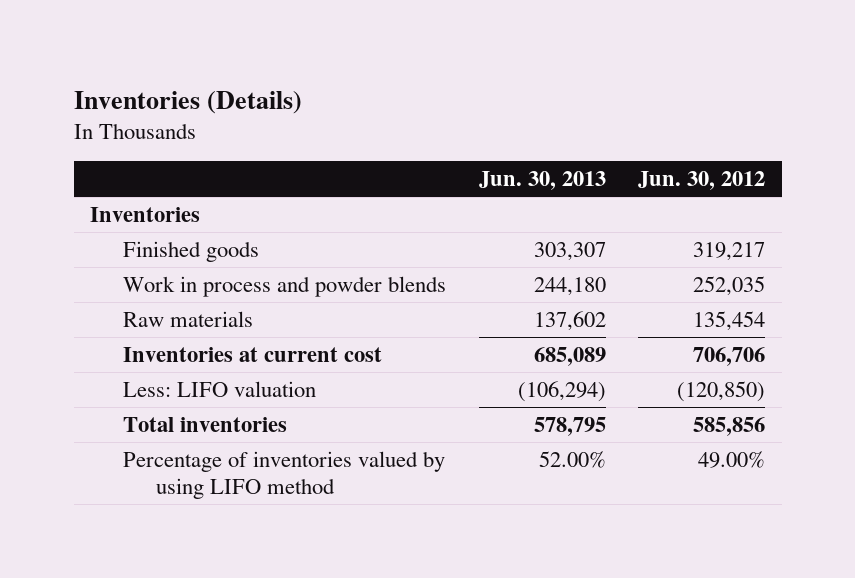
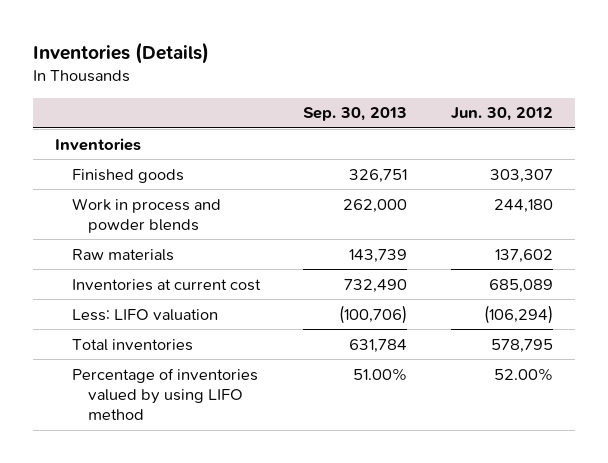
- | Jun. 30, 2013 | Jun. 30, 2012
+ | Sep. 30, 2013 | Jun. 30, 2012
- Finished goods | 303,307 | 319,217
- Work in process and powder blends | 244,180 | 252,035
- Raw materials | 137,602 | 135,454
- Inventories at current cost | 685,089 | 706,706
- Less: LIFO valuation | (106,294) | (120,850)
- Total inventories | 578,795 | 585,856
- Percentage of inventories valued by using LIFO method | 52.00% | 49.00%
+ Finished goods | 326,751 | 303,307
+ Work in process and powder blends | 262,000 | 244,180
+ Raw materials | 143,739 | 137,602
+ Inventories at current cost | 732,490 | 685,089
+ Less: LIFO valuation | (100,706) | (106,294)
+ Total inventories | 631,784 | 578,795
+ Percentage of inventories valued by using LIFO method | 51.00% | 52.00%

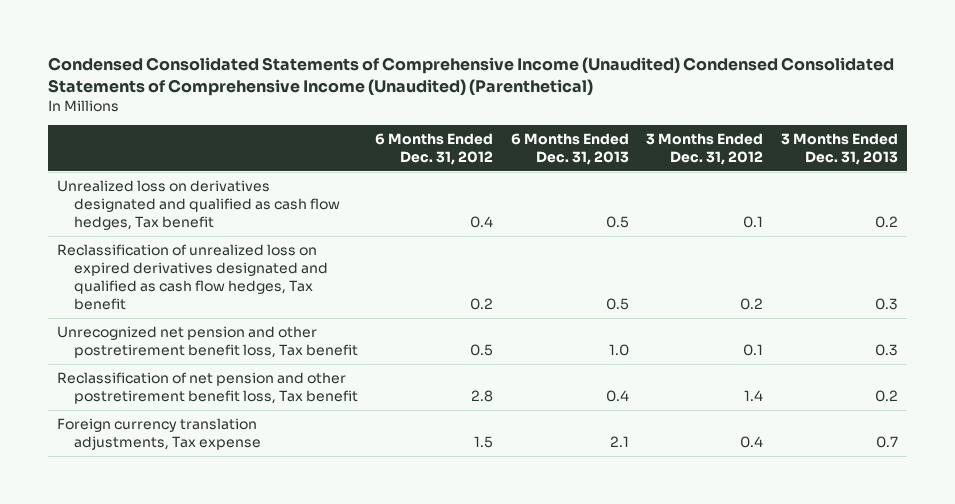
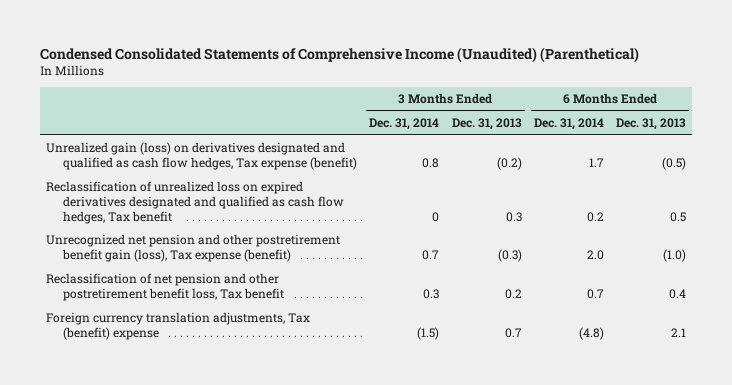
- Condensed Consolidated Statements of Comprehensive Income (Unaudited) Condensed Consolidated Statements of Comprehensive Income (Unaudited) (Parenthetical)
+ Condensed Consolidated Statements of Comprehensive Income (Unaudited) (Parenthetical)
- | 6 Months Ended Dec. 31, 2012 | 6 Months Ended Dec. 31, 2013 | 3 Months Ended Dec. 31, 2012 | 3 Months Ended Dec. 31, 2013
+ | 3 Months Ended Dec. 31, 2014 | 3 Months Ended Dec. 31, 2013 | 6 Months Ended Dec. 31, 2014 | 6 Months Ended Dec. 31, 2013
- Unrealized loss on derivatives designated and qualified as cash flow hedges, Tax benefit | 0.4 | 0.5 | 0.1 | 0.2
+ Unrealized gain (loss) on derivatives designated and qualified as cash flow hedges, Tax expense (benefit) | 0.8 | (0.2) | 1.7 | (0.5)
- Unrecognized net pension and other postretirement benefit loss, Tax benefit | 0.5 | 1.0 | 0.1 | 0.3
+ Unrecognized net pension and other postretirement benefit gain (loss), Tax expense (benefit) | 0.7 | (0.3) | 2.0 | (1.0)
- Foreign currency translation adjustments, Tax expense | 1.5 | 2.1 | 0.4 | 0.7
+ Foreign currency translation adjustments, Tax (benefit) expense | (1.5) | 0.7 | (4.8) | 2.1

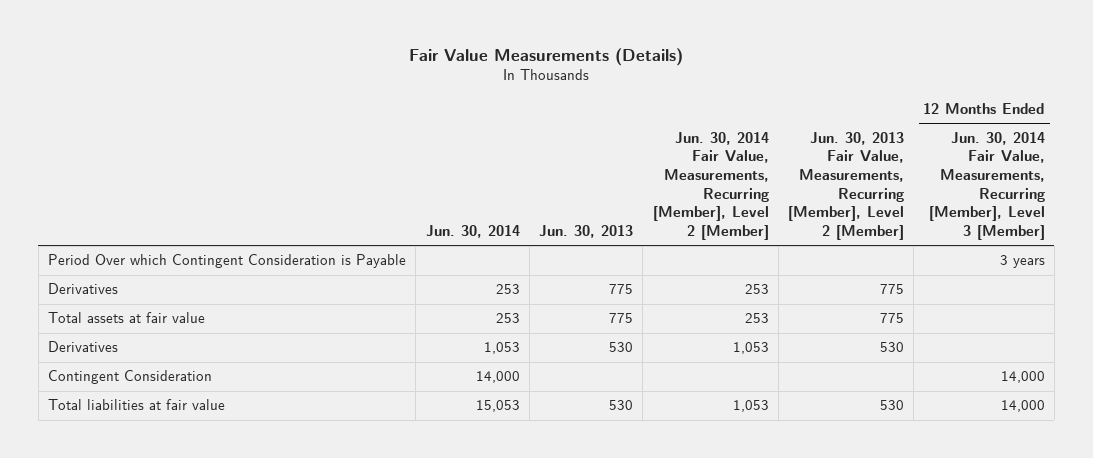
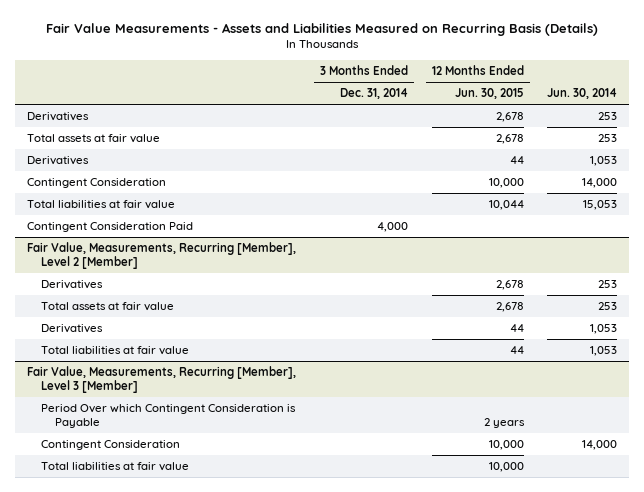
- Fair Value Measurements (Details)
+ Fair Value Measurements - Assets and Liabilities Measured on Recurring Basis (Details)
- | Jun. 30, 2014 | Jun. 30, 2013 | Jun. 30, 2014 Fair Value, Measurements, Recurring [Member], Level 2 [Member] | Jun. 30, 2013 Fair Value, Measurements, Recurring [Member], Level 2 [Member] | 12 Months Ended Jun. 30, 2014 Fair Value, Measurements, Recurring [Member], Level 3 [Member]
+ | 3 Months Ended Dec. 31, 2014 | 12 Months Ended Jun. 30, 2015 | Jun. 30, 2014
- Period Over which Contingent Consideration is Payable | | | | | 3 years
+ Contingent Consideration Paid | 4,000 | |
+ Fair Value, Measurements, Recurring [Member], Level 2 [Member]
+ Derivatives | | 2,678 | 253
+ Total assets at fair value | | 2,678 | 253
+ Derivatives | | 44 | 1,053
+ Total liabilities at fair value | | 44 | 1,053
+ Fair Value, Measurements, Recurring [Member], Level 3 [Member]
+ Period Over which Contingent Consideration is Payable | | 2 years |
+ Contingent Consideration | | 10,000 | 14,000
+ Total liabilities at fair value | | 10,000 |

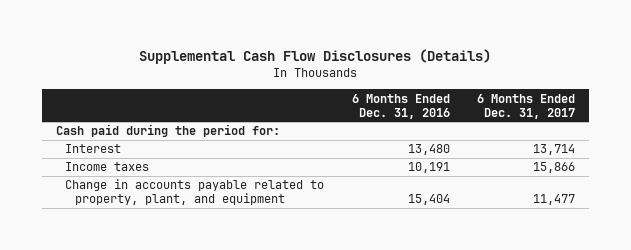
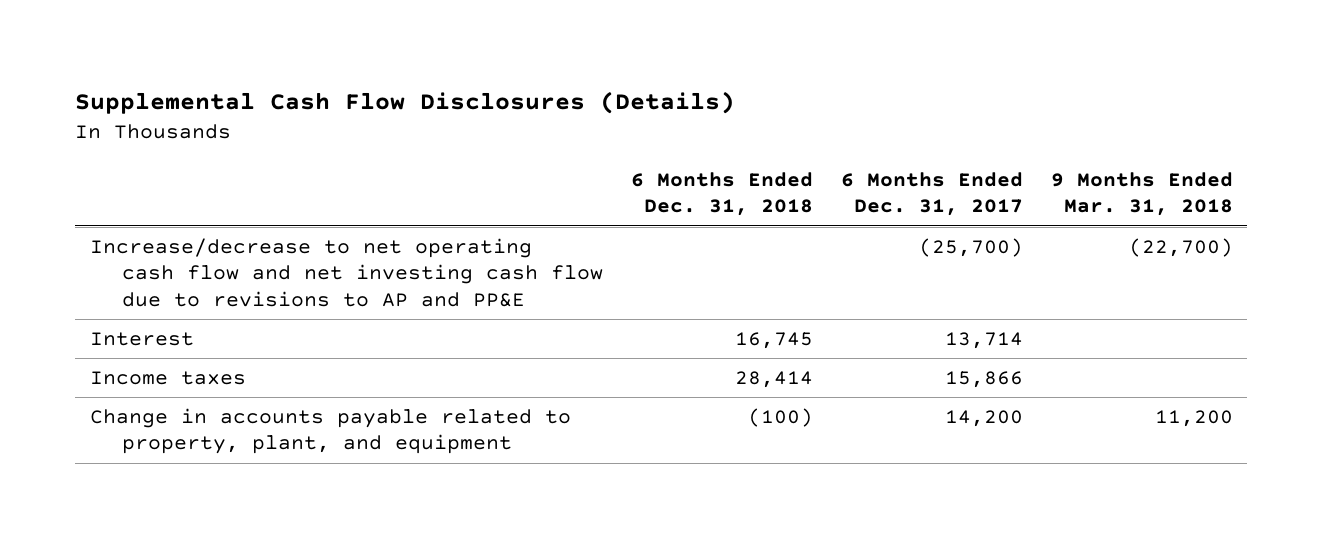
- | 6 Months Ended Dec. 31, 2016 | 6 Months Ended Dec. 31, 2017
+ | 6 Months Ended Dec. 31, 2018 | 6 Months Ended Dec. 31, 2017 | 9 Months Ended Mar. 31, 2018
- Cash paid during the period for:
+ Increase/decrease to net operating cash flow and net investing cash flow due to revisions to AP and PP&E | | (25,700) | (22,700)
- Change in accounts payable related to property, plant, and equipment | 15,404 | 11,477
+ Change in accounts payable related to property, plant, and equipment | (100) | 14,200 | 11,200

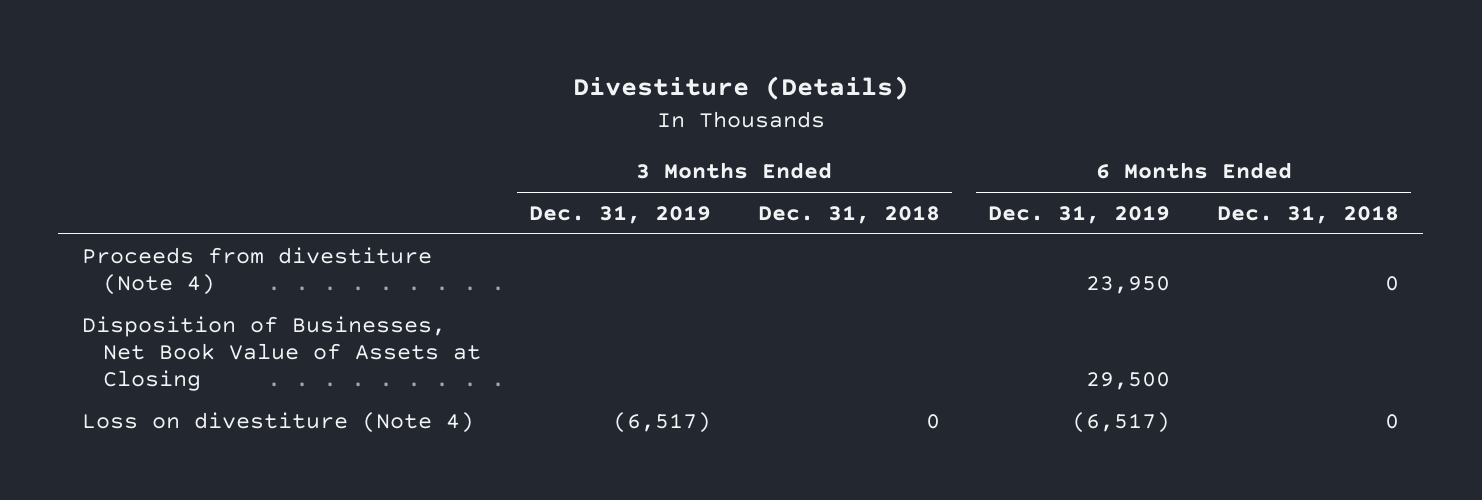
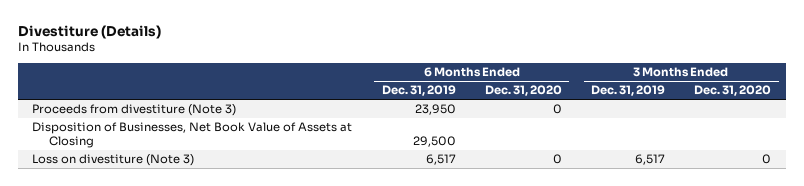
- | 3 Months Ended Dec. 31, 2019 | 3 Months Ended Dec. 31, 2018 | 6 Months Ended Dec. 31, 2019 | 6 Months Ended Dec. 31, 2018
+ | 6 Months Ended Dec. 31, 2019 | 6 Months Ended Dec. 31, 2020 | 3 Months Ended Dec. 31, 2019 | 3 Months Ended Dec. 31, 2020
- Proceeds from divestiture (Note 4) | | | 23,950 | 0
+ Proceeds from divestiture (Note 3) | 23,950 | 0 | |
- Loss on divestiture (Note 4) | (6,517) | 0 | (6,517) | 0
+ Loss on divestiture (Note 3) | 6,517 | 0 | 6,517 | 0

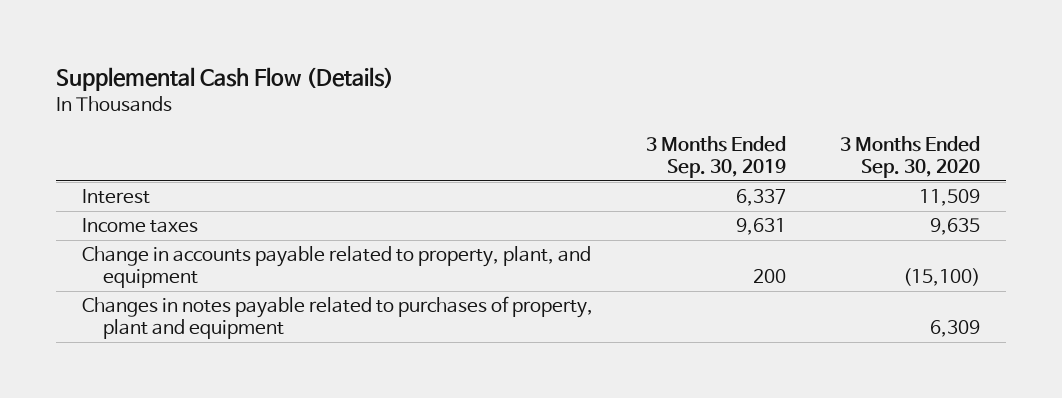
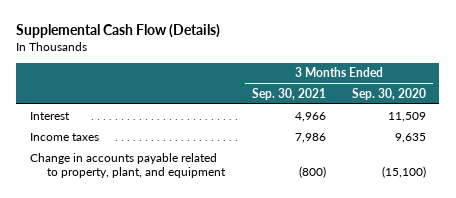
- | 3 Months Ended Sep. 30, 2019 | 3 Months Ended Sep. 30, 2020
+ | 3 Months Ended Sep. 30, 2021 | 3 Months Ended Sep. 30, 2020
- Changes in notes payable related to purchases of property, plant and equipment | | 6,309

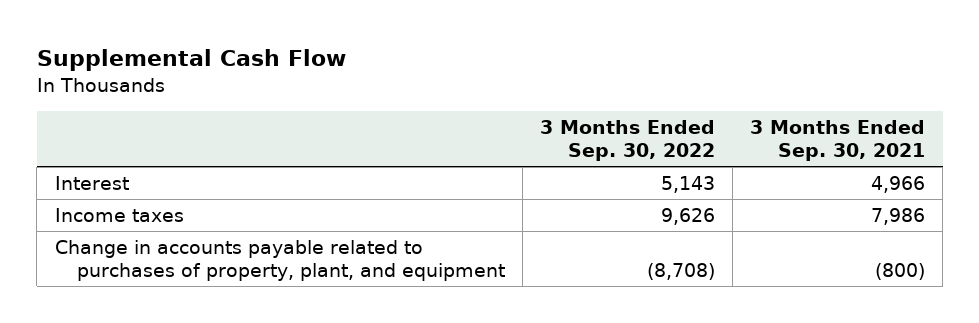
- Supplemental Cash Flow (Details)
+ Supplemental Cash Flow
- | 3 Months Ended Sep. 30, 2021 | 3 Months Ended Sep. 30, 2020
+ | 3 Months Ended Sep. 30, 2022 | 3 Months Ended Sep. 30, 2021
- Change in accounts payable related to property, plant, and equipment | (800) | (15,100)
+ Change in accounts payable related to purchases of property, plant, and equipment | (8,708) | (800)

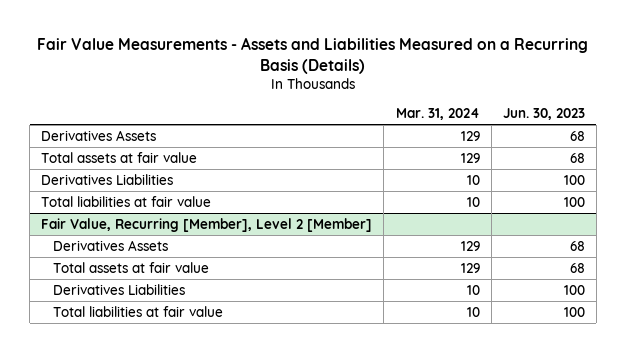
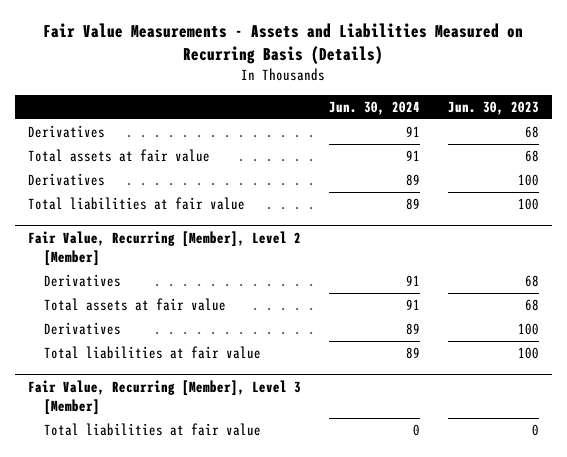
- Fair Value Measurements - Assets and Liabilities Measured on a Recurring Basis (Details)
+ Fair Value Measurements - Assets and Liabilities Measured on Recurring Basis (Details)
- | Mar. 31, 2024 | Jun. 30, 2023
+ | Jun. 30, 2024 | Jun. 30, 2023
- Derivatives Assets | 129 | 68
+ Derivatives | 91 | 68
- Derivatives Liabilities | 10 | 100
+ Derivatives | 89 | 100
@ Fair Value, Recurring [Member], Level 2 [Member]
- Derivatives Assets | 129 | 68
+ Derivatives | 91 | 68
- Derivatives Liabilities | 10 | 100
+ Derivatives | 89 | 100
+ Fair Value, Recurring [Member], Level 3 [Member]
+ Total liabilities at fair value | 0 | 0

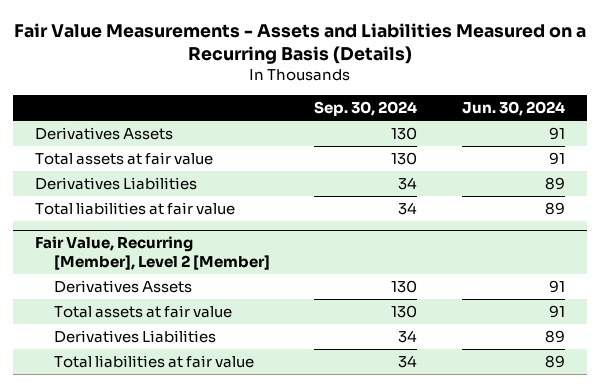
- Fair Value Measurements - Assets and Liabilities Measured on Recurring Basis (Details)
+ Fair Value Measurements - Assets and Liabilities Measured on a Recurring Basis (Details)
- | Jun. 30, 2024 | Jun. 30, 2023
+ | Sep. 30, 2024 | Jun. 30, 2024
- Derivatives | 91 | 68
+ Derivatives Assets | 130 | 91
- Derivatives | 89 | 100
+ Derivatives Liabilities | 34 | 89
@ Fair Value, Recurring [Member], Level 2 [Member]
- Derivatives | 91 | 68
+ Derivatives Assets | 130 | 91
- Derivatives | 89 | 100
+ Derivatives Liabilities | 34 | 89
- Fair Value, Recurring [Member], Level 3 [Member]
- Total liabilities at fair value | 0 | 0

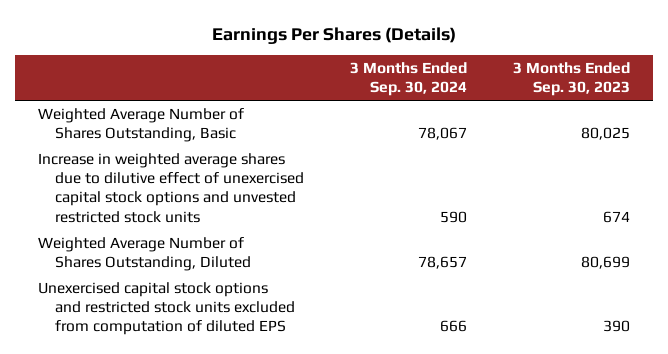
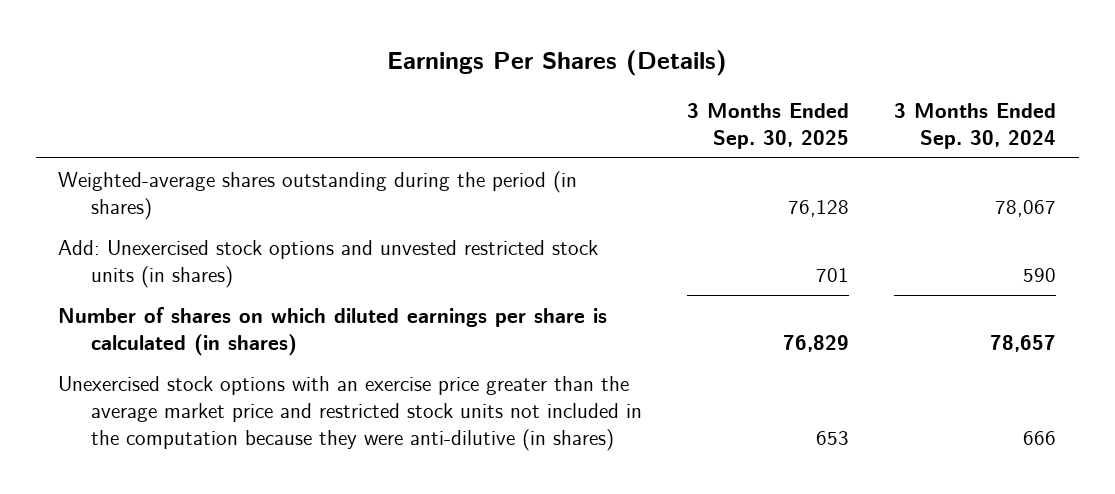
- | 3 Months Ended Sep. 30, 2024 | 3 Months Ended Sep. 30, 2023
+ | 3 Months Ended Sep. 30, 2025 | 3 Months Ended Sep. 30, 2024
- Weighted Average Number of Shares Outstanding, Basic | 78,067 | 80,025
- Increase in weighted average shares due to dilutive effect of unexercised capital stock options and unvested restricted stock units | 590 | 674
- Weighted Average Number of Shares Outstanding, Diluted | 78,657 | 80,699
- Unexercised capital stock options and restricted stock units excluded from computation of diluted EPS | 666 | 390
+ Weighted-average shares outstanding during the period (in shares) | 76,128 | 78,067
+ Add: Unexercised stock options and unvested restricted stock units (in shares) | 701 | 590
+ Number of shares on which diluted earnings per share is calculated (in shares) | 76,829 | 78,657
+ Unexercised stock options with an exercise price greater than the average market price and restricted stock units not included in the computation because they were anti-dilutive (in shares) | 653 | 666

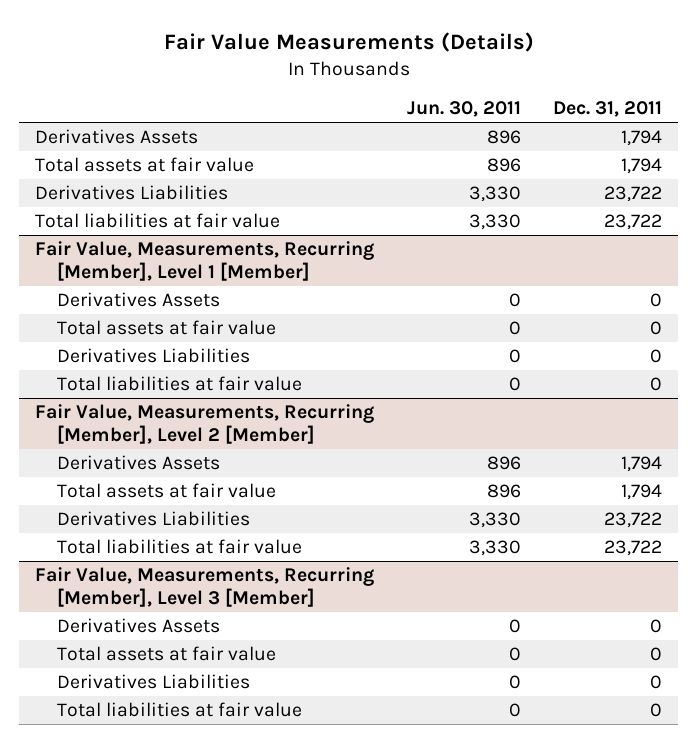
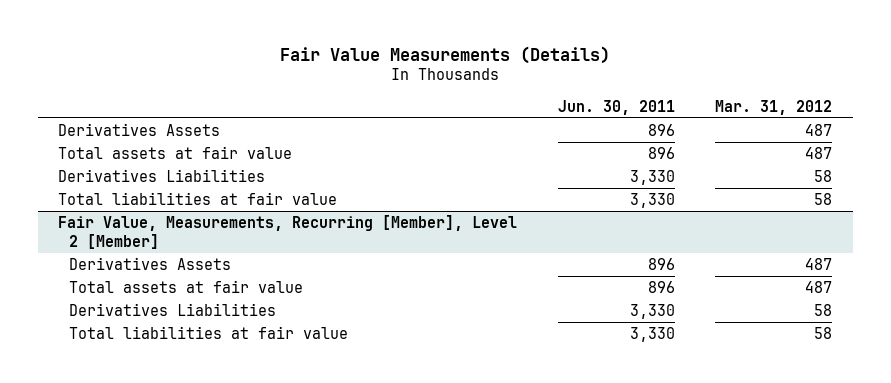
- | Jun. 30, 2011 | Dec. 31, 2011
+ | Jun. 30, 2011 | Mar. 31, 2012
- Fair Value, Measurements, Recurring [Member], Level 1 [Member]
- Derivatives Assets | 0 | 0
- Total assets at fair value | 0 | 0
- Derivatives Liabilities | 0 | 0
- Total liabilities at fair value | 0 | 0
- Fair Value, Measurements, Recurring [Member], Level 3 [Member]
- Derivatives Assets | 0 | 0
- Total assets at fair value | 0 | 0
- Derivatives Liabilities | 0 | 0
- Total liabilities at fair value | 0 | 0

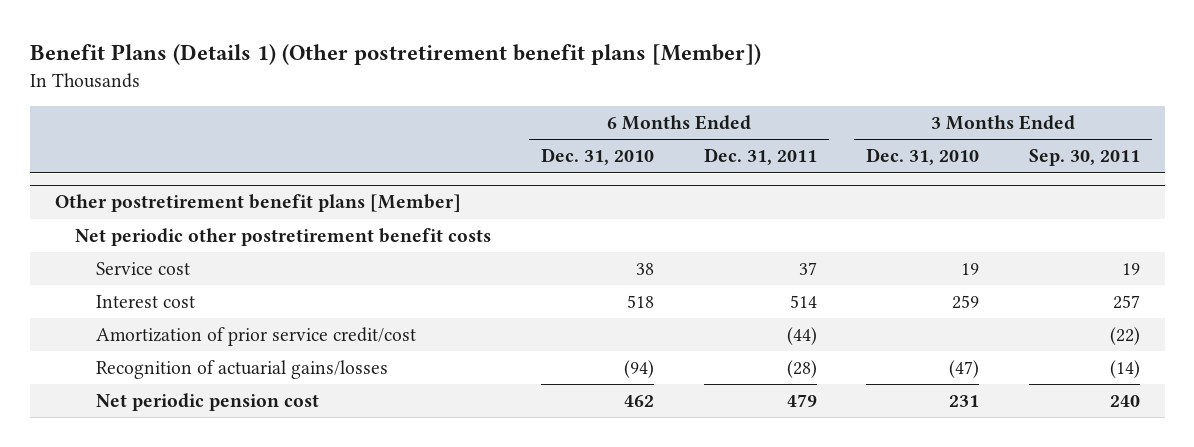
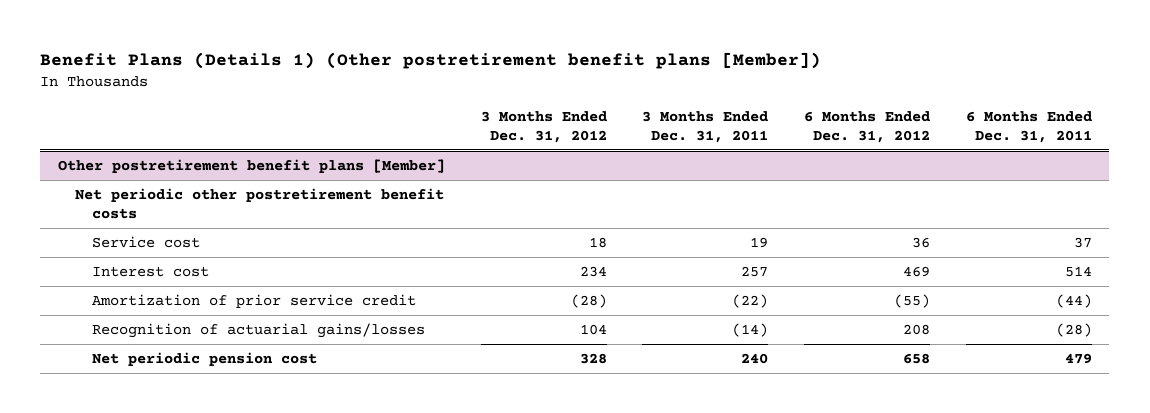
- | 6 Months Ended Dec. 31, 2010 | 6 Months Ended Dec. 31, 2011 | 3 Months Ended Dec. 31, 2010 | 3 Months Ended Sep. 30, 2011
+ | 3 Months Ended Dec. 31, 2012 | 3 Months Ended Dec. 31, 2011 | 6 Months Ended Dec. 31, 2012 | 6 Months Ended Dec. 31, 2011
@ Other postretirement benefit plans [Member]
- Amortization of prior service credit/cost | | (44) | | (22)
+ Amortization of prior service credit | (28) | (22) | (55) | (44)

